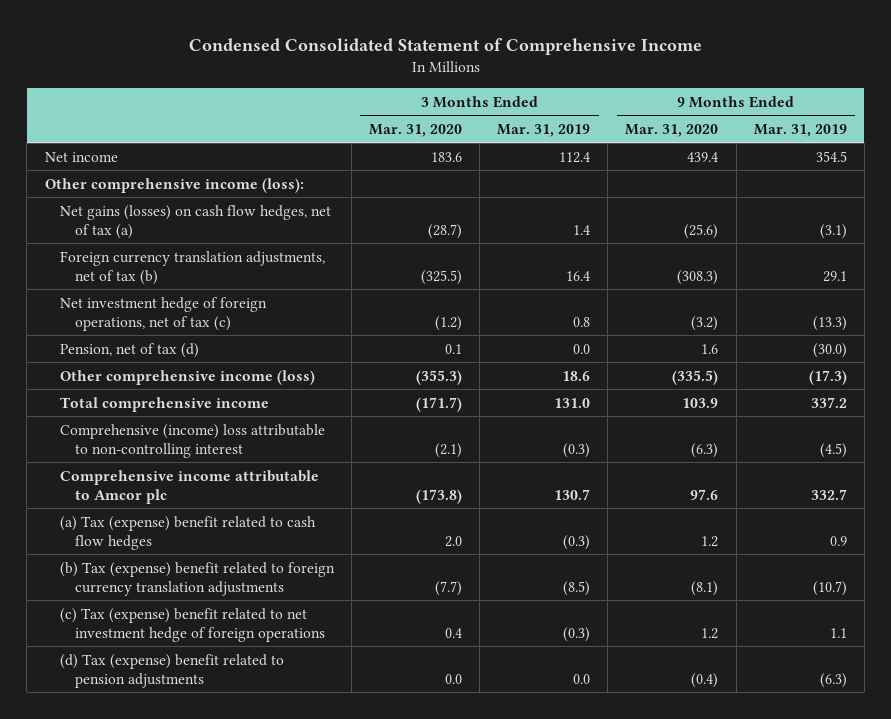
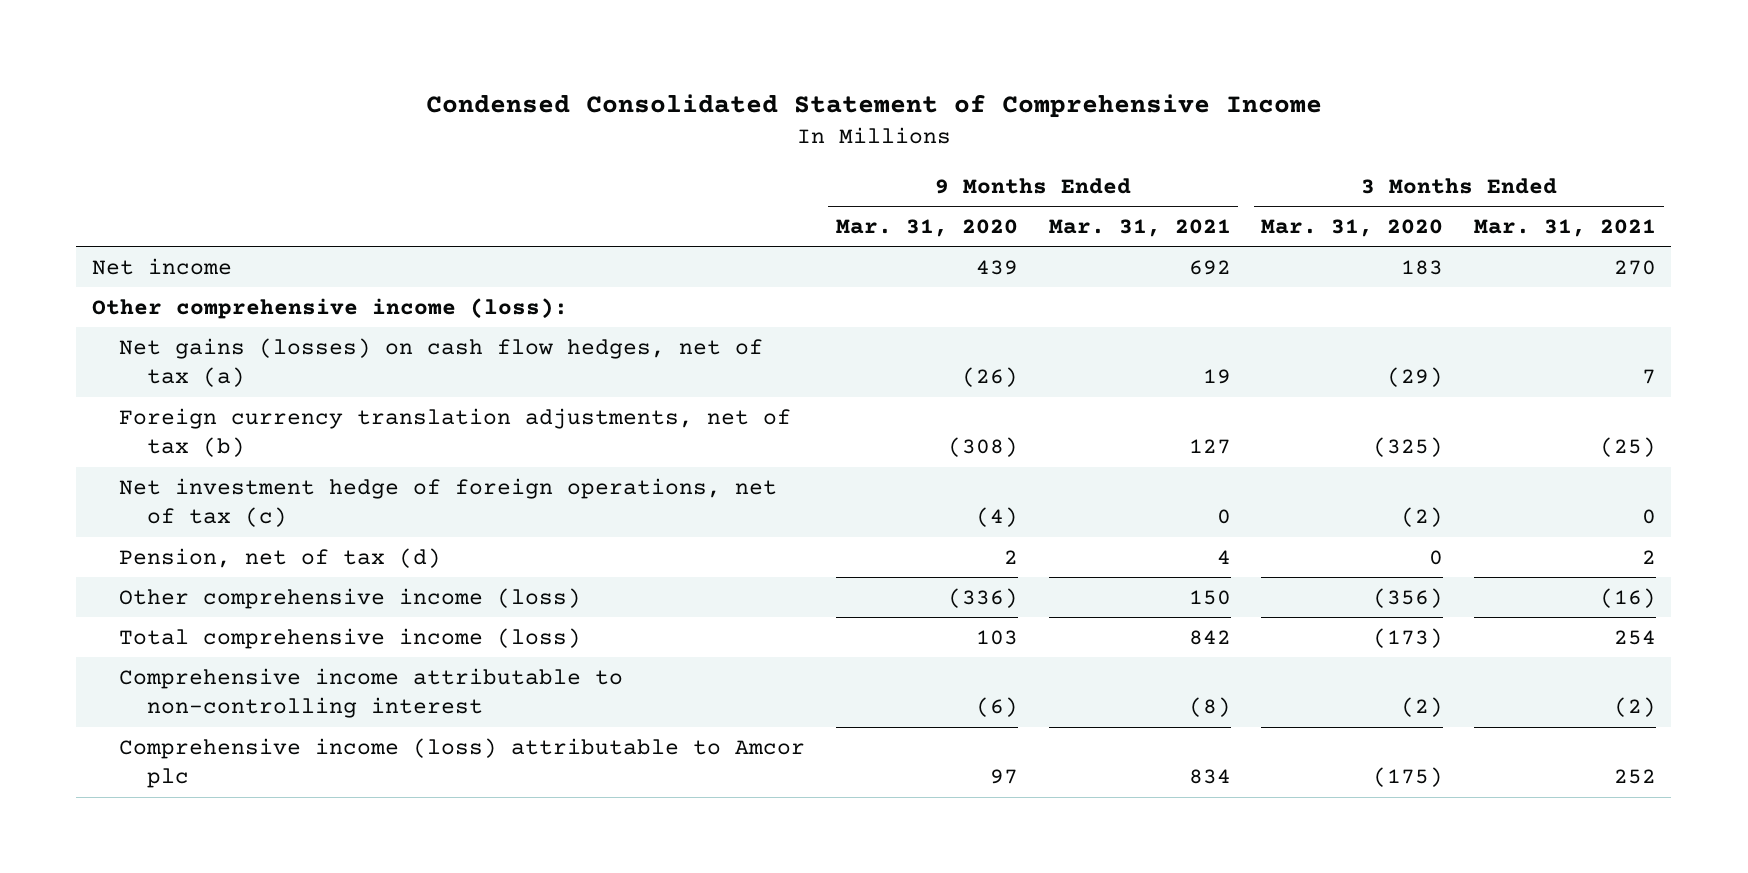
- | 3 Months Ended Mar. 31, 2020 | 3 Months Ended Mar. 31, 2019 | 9 Months Ended Mar. 31, 2020 | 9 Months Ended Mar. 31, 2019
+ | 9 Months Ended Mar. 31, 2020 | 9 Months Ended Mar. 31, 2021 | 3 Months Ended Mar. 31, 2020 | 3 Months Ended Mar. 31, 2021
- Net income | 183.6 | 112.4 | 439.4 | 354.5
+ Net income | 439 | 692 | 183 | 270
- Net gains (losses) on cash flow hedges, net of tax (a) | (28.7) | 1.4 | (25.6) | (3.1)
- Foreign currency translation adjustments, net of tax (b) | (325.5) | 16.4 | (308.3) | 29.1
- Net investment hedge of foreign operations, net of tax (c) | (1.2) | 0.8 | (3.2) | (13.3)
- Pension, net of tax (d) | 0.1 | 0.0 | 1.6 | (30.0)
- Other comprehensive income (loss) | (355.3) | 18.6 | (335.5) | (17.3)
- Total comprehensive income | (171.7) | 131.0 | 103.9 | 337.2
- Comprehensive (income) loss attributable to non-controlling interest | (2.1) | (0.3) | (6.3) | (4.5)
- Comprehensive income attributable to Amcor plc | (173.8) | 130.7 | 97.6 | 332.7
- (a) Tax (expense) benefit related to cash flow hedges | 2.0 | (0.3) | 1.2 | 0.9
- (b) Tax (expense) benefit related to foreign currency translation adjustments | (7.7) | (8.5) | (8.1) | (10.7)
- (c) Tax (expense) benefit related to net investment hedge of foreign operations | 0.4 | (0.3) | 1.2 | 1.1
- (d) Tax (expense) benefit related to pension adjustments | 0.0 | 0.0 | (0.4) | (6.3)
+ Net gains (losses) on cash flow hedges, net of tax (a) | (26) | 19 | (29) | 7
+ Foreign currency translation adjustments, net of tax (b) | (308) | 127 | (325) | (25)
+ Net investment hedge of foreign operations, net of tax (c) | (4) | 0 | (2) | 0
+ Pension, net of tax (d) | 2 | 4 | 0 | 2
+ Other comprehensive income (loss) | (336) | 150 | (356) | (16)
+ Total comprehensive income (loss) | 103 | 842 | (173) | 254
+ Comprehensive income attributable to non-controlling interest | (6) | (8) | (2) | (2)
+ Comprehensive income (loss) attributable to Amcor plc | 97 | 834 | (175) | 252

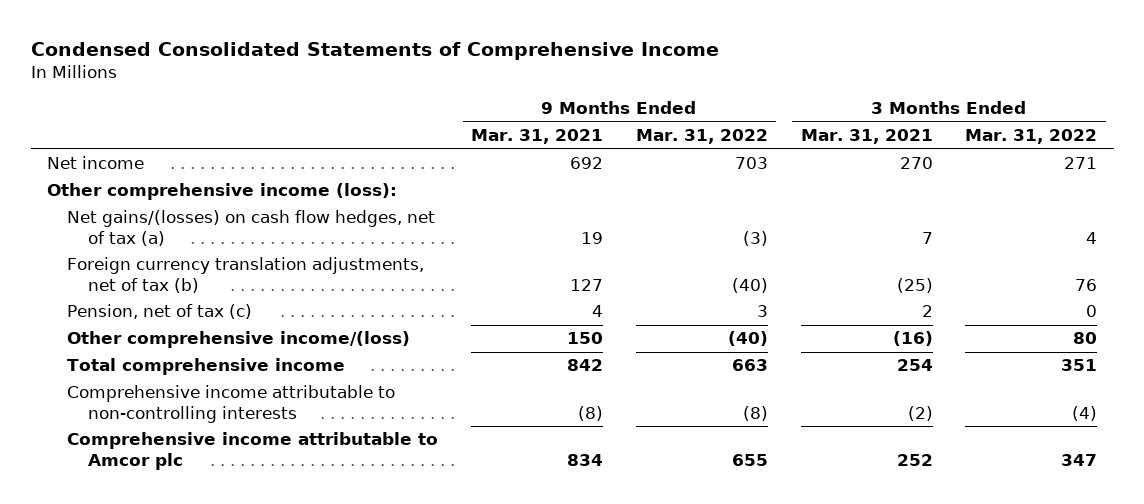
- Condensed Consolidated Statement of Comprehensive Income
+ Condensed Consolidated Statements of Comprehensive Income
- | 9 Months Ended Mar. 31, 2020 | 9 Months Ended Mar. 31, 2021 | 3 Months Ended Mar. 31, 2020 | 3 Months Ended Mar. 31, 2021
+ | 9 Months Ended Mar. 31, 2021 | 9 Months Ended Mar. 31, 2022 | 3 Months Ended Mar. 31, 2021 | 3 Months Ended Mar. 31, 2022
- Net gains (losses) on cash flow hedges, net of tax (a) | (26) | 19 | (29) | 7
+ Net gains/(losses) on cash flow hedges, net of tax (a) | 19 | (3) | 7 | 4
- Net investment hedge of foreign operations, net of tax (c) | (4) | 0 | (2) | 0
- Pension, net of tax (d) | 2 | 4 | 0 | 2
- Other comprehensive income (loss) | (336) | 150 | (356) | (16)
- Total comprehensive income (loss) | 103 | 842 | (173) | 254
- Comprehensive income attributable to non-controlling interest | (6) | (8) | (2) | (2)
- Comprehensive income (loss) attributable to Amcor plc | 97 | 834 | (175) | 252
+ Pension, net of tax (c) | 4 | 3 | 2 | 0
+ Other comprehensive income/(loss) | 150 | (40) | (16) | 80
+ Total comprehensive income | 842 | 663 | 254 | 351
+ Comprehensive income attributable to non-controlling interests | (8) | (8) | (2) | (4)
+ Comprehensive income attributable to Amcor plc | 834 | 655 | 252 | 347

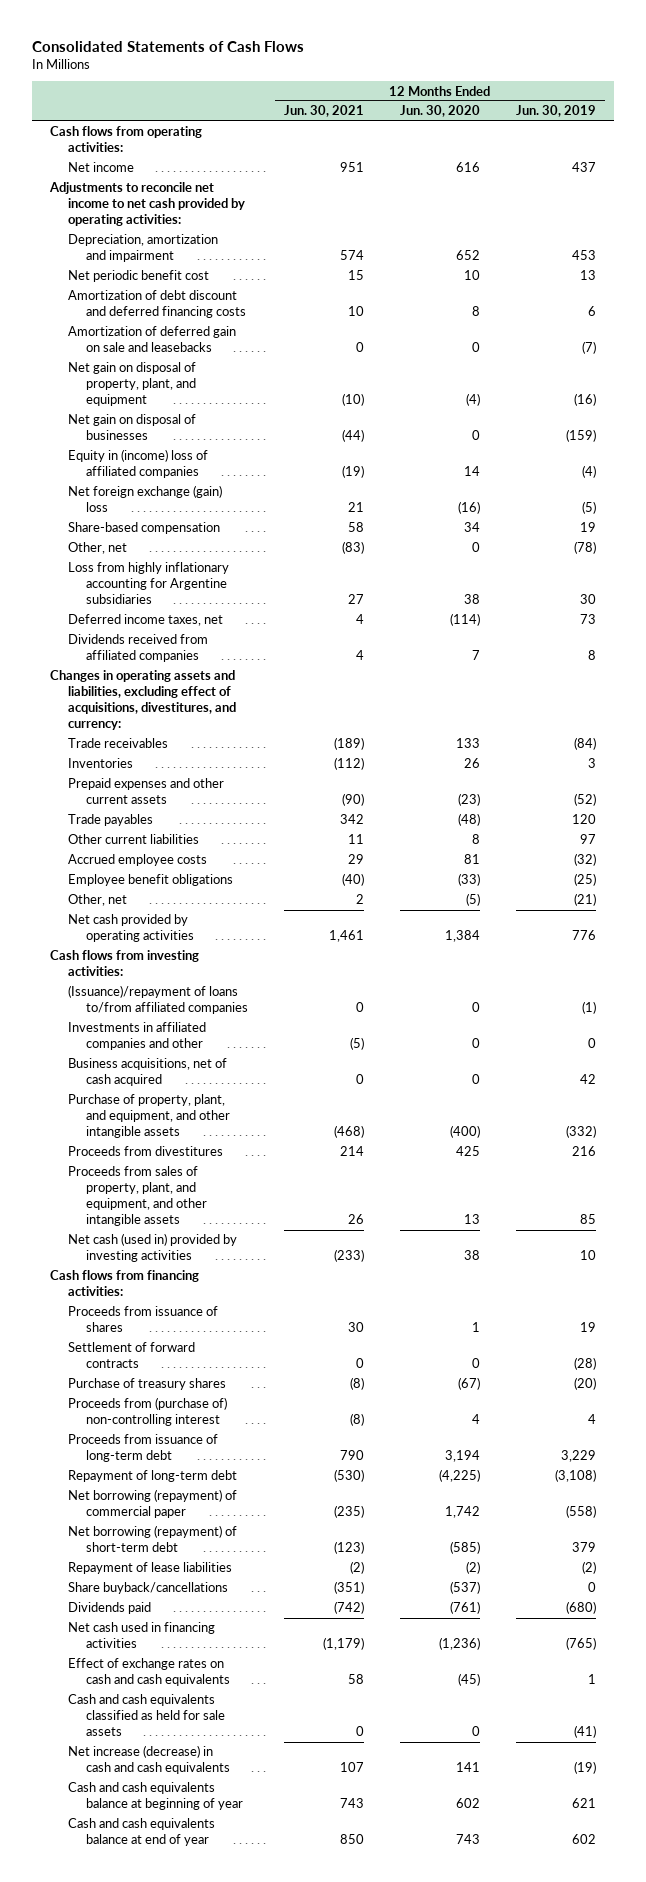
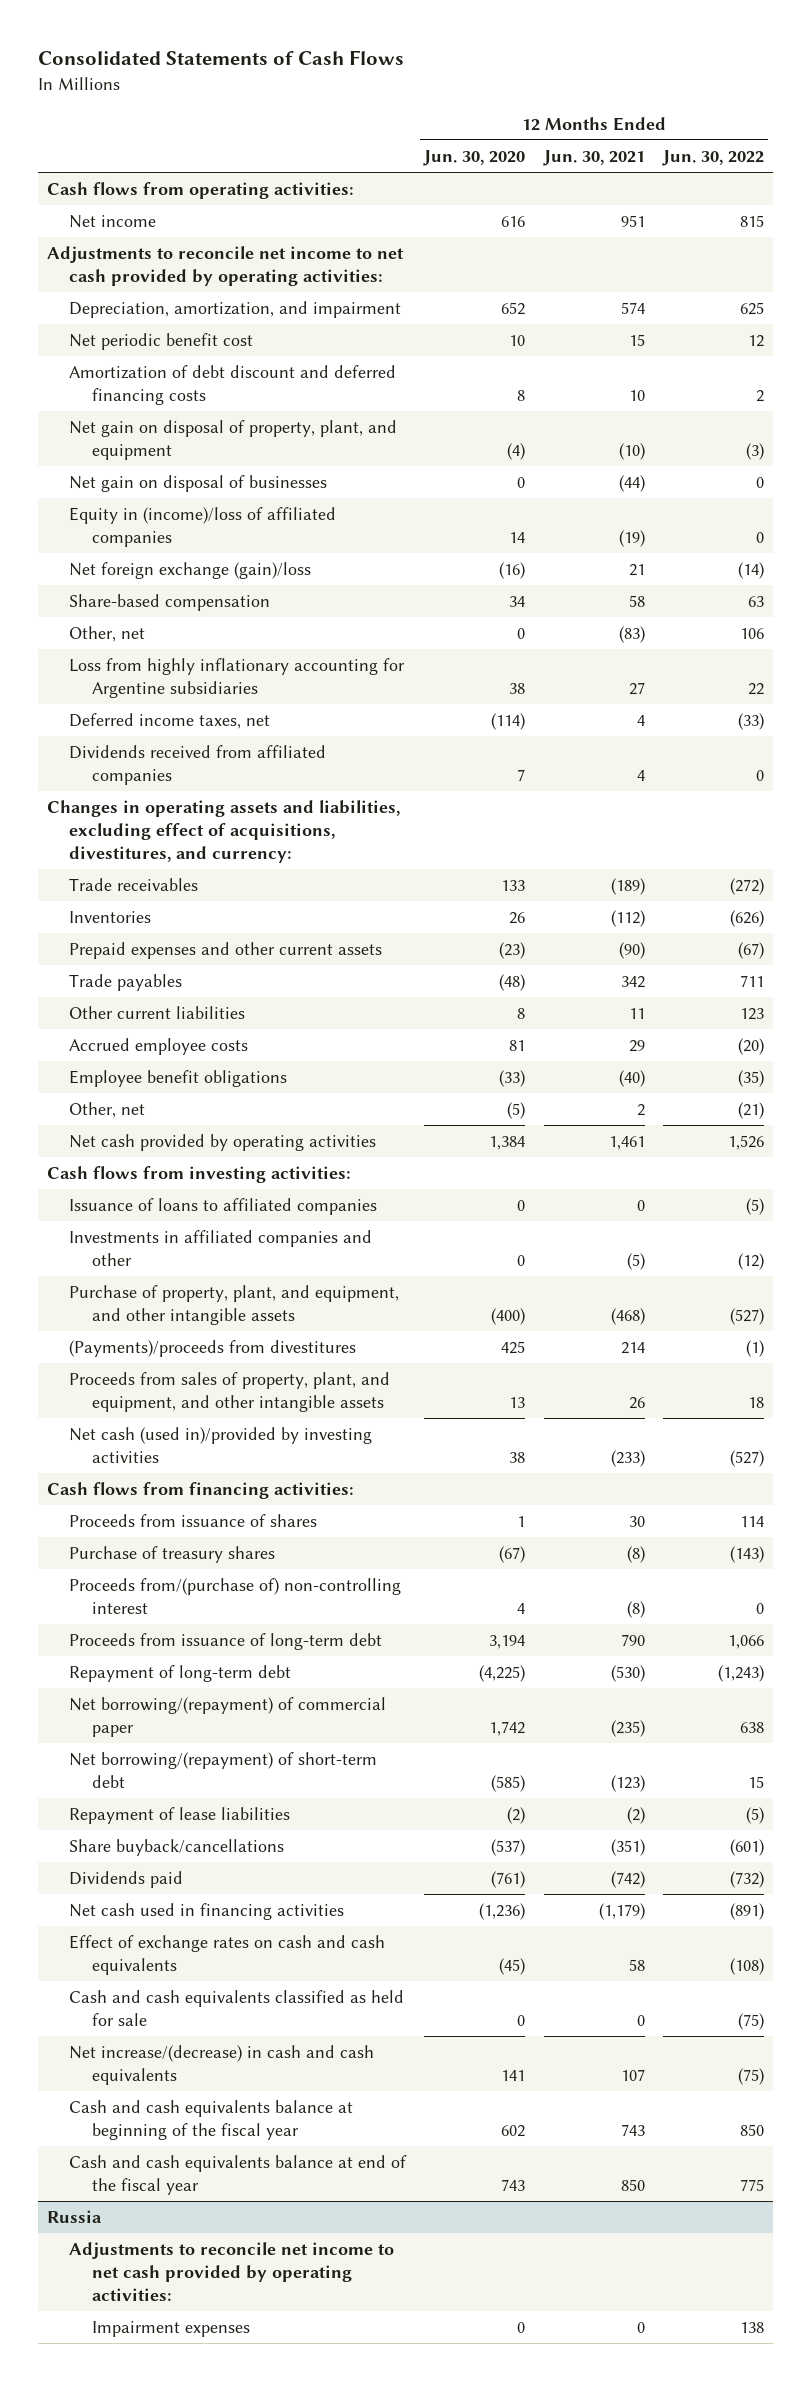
- | 12 Months Ended Jun. 30, 2021 | 12 Months Ended Jun. 30, 2020 | 12 Months Ended Jun. 30, 2019
+ | 12 Months Ended Jun. 30, 2020 | 12 Months Ended Jun. 30, 2021 | 12 Months Ended Jun. 30, 2022
- Depreciation, amortization and impairment | 574 | 652 | 453
+ Depreciation, amortization, and impairment | 652 | 574 | 625
- Amortization of deferred gain on sale and leasebacks | 0 | 0 | (7)
- Equity in (income) loss of affiliated companies | (19) | 14 | (4)
- Net foreign exchange (gain) loss | 21 | (16) | (5)
+ Equity in (income)/loss of affiliated companies | 14 | (19) | 0
+ Net foreign exchange (gain)/loss | (16) | 21 | (14)
- (Issuance)/repayment of loans to/from affiliated companies | 0 | 0 | (1)
+ Issuance of loans to affiliated companies | 0 | 0 | (5)
- Business acquisitions, net of cash acquired | 0 | 0 | 42
- Proceeds from divestitures | 214 | 425 | 216
+ (Payments)/proceeds from divestitures | 425 | 214 | (1)
- Net cash (used in) provided by investing activities | (233) | 38 | 10
+ Net cash (used in)/provided by investing activities | 38 | (233) | (527)
- Settlement of forward contracts | 0 | 0 | (28)
- Proceeds from (purchase of) non-controlling interest | (8) | 4 | 4
+ Proceeds from/(purchase of) non-controlling interest | 4 | (8) | 0
- Net borrowing (repayment) of commercial paper | (235) | 1,742 | (558)
- Net borrowing (repayment) of short-term debt | (123) | (585) | 379
+ Net borrowing/(repayment) of commercial paper | 1,742 | (235) | 638
+ Net borrowing/(repayment) of short-term debt | (585) | (123) | 15
- Cash and cash equivalents classified as held for sale assets | 0 | 0 | (41)
- Net increase (decrease) in cash and cash equivalents | 107 | 141 | (19)
- Cash and cash equivalents balance at beginning of year | 743 | 602 | 621
- Cash and cash equivalents balance at end of year | 850 | 743 | 602
+ Cash and cash equivalents classified as held for sale | 0 | 0 | (75)
+ Net increase/(decrease) in cash and cash equivalents | 141 | 107 | (75)
+ Cash and cash equivalents balance at beginning of the fiscal year | 602 | 743 | 850
+ Cash and cash equivalents balance at end of the fiscal year | 743 | 850 | 775
+ Russia
+ Adjustments to reconcile net income to net cash provided by operating activities:
+ Impairment expenses | 0 | 0 | 138

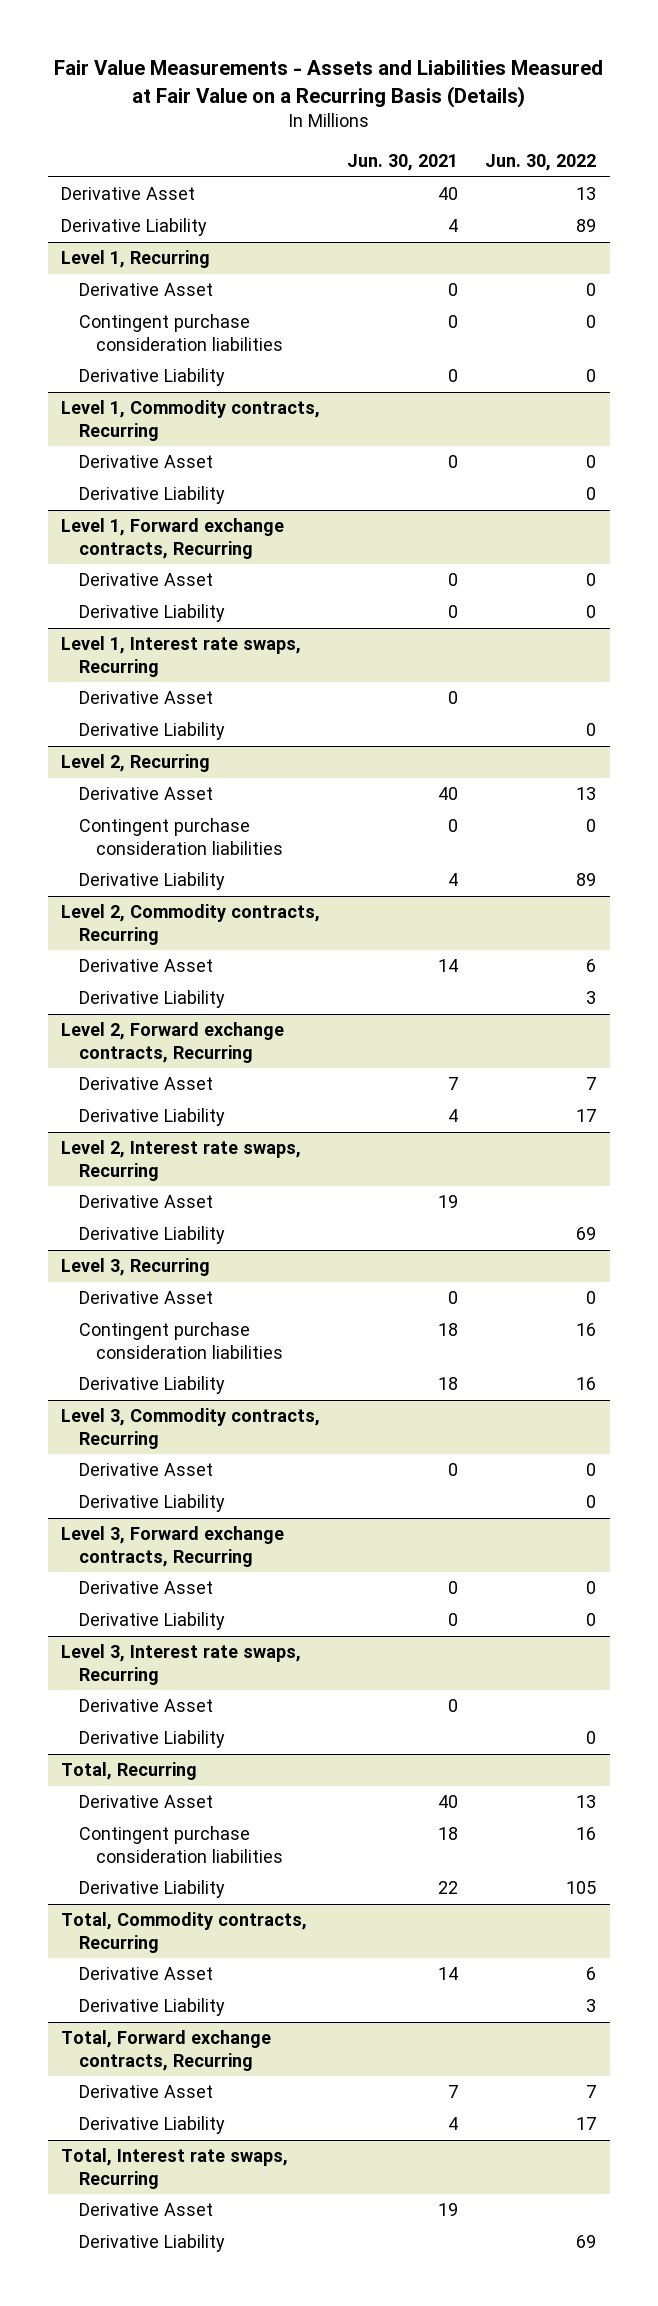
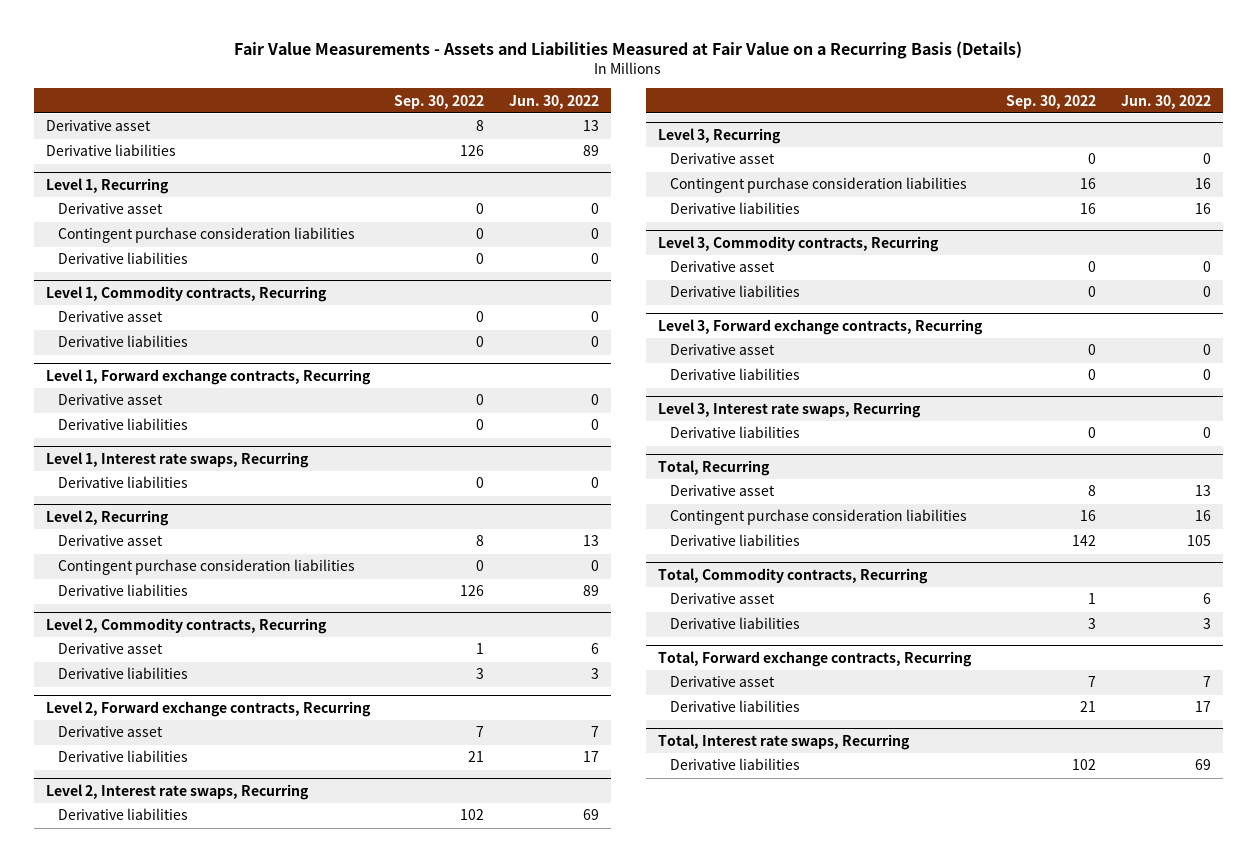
- | Jun. 30, 2021 | Jun. 30, 2022
+ | Sep. 30, 2022 | Jun. 30, 2022
- Derivative Asset | 40 | 13
- Derivative Liability | 4 | 89
+ Derivative asset | 8 | 13
+ Derivative liabilities | 126 | 89
@ Level 1, Recurring
- Derivative Asset | 0 | 0
+ Derivative asset | 0 | 0
- Derivative Liability | 0 | 0
+ Derivative liabilities | 0 | 0
@ Level 1, Commodity contracts, Recurring
- Derivative Asset | 0 | 0
- Derivative Liability | | 0
+ Derivative asset | 0 | 0
+ Derivative liabilities | 0 | 0
@ Level 1, Forward exchange contracts, Recurring
- Derivative Asset | 0 | 0
- Derivative Liability | 0 | 0
+ Derivative asset | 0 | 0
+ Derivative liabilities | 0 | 0
@ Level 1, Interest rate swaps, Recurring
- Derivative Asset | 0 |
- Derivative Liability | | 0
+ Derivative liabilities | 0 | 0
@ Level 2, Recurring
- Derivative Asset | 40 | 13
+ Derivative asset | 8 | 13
- Derivative Liability | 4 | 89
+ Derivative liabilities | 126 | 89
@ Level 2, Commodity contracts, Recurring
- Derivative Asset | 14 | 6
- Derivative Liability | | 3
+ Derivative asset | 1 | 6
+ Derivative liabilities | 3 | 3
@ Level 2, Forward exchange contracts, Recurring
- Derivative Asset | 7 | 7
- Derivative Liability | 4 | 17
+ Derivative asset | 7 | 7
+ Derivative liabilities | 21 | 17
@ Level 2, Interest rate swaps, Recurring
- Derivative Asset | 19 |
- Derivative Liability | | 69
+ Derivative liabilities | 102 | 69
@ Level 3, Recurring
- Derivative Asset | 0 | 0
+ Derivative asset | 0 | 0
- Derivative Liability | 18 | 16
+ Derivative liabilities | 16 | 16
@ Level 3, Commodity contracts, Recurring
- Derivative Asset | 0 | 0
- Derivative Liability | | 0
+ Derivative asset | 0 | 0
+ Derivative liabilities | 0 | 0
@ Level 3, Forward exchange contracts, Recurring
- Derivative Asset | 0 | 0
- Derivative Liability | 0 | 0
+ Derivative asset | 0 | 0
+ Derivative liabilities | 0 | 0
@ Level 3, Interest rate swaps, Recurring
- Derivative Asset | 0 |
- Derivative Liability | | 0
+ Derivative liabilities | 0 | 0
@ Total, Recurring
- Derivative Asset | 40 | 13
+ Derivative asset | 8 | 13
- Derivative Liability | 22 | 105
+ Derivative liabilities | 142 | 105
@ Total, Commodity contracts, Recurring
- Derivative Asset | 14 | 6
- Derivative Liability | | 3
+ Derivative asset | 1 | 6
+ Derivative liabilities | 3 | 3
@ Total, Forward exchange contracts, Recurring
- Derivative Asset | 7 | 7
- Derivative Liability | 4 | 17
+ Derivative asset | 7 | 7
+ Derivative liabilities | 21 | 17
@ Total, Interest rate swaps, Recurring
- Derivative Asset | 19 |
- Derivative Liability | | 69
+ Derivative liabilities | 102 | 69

